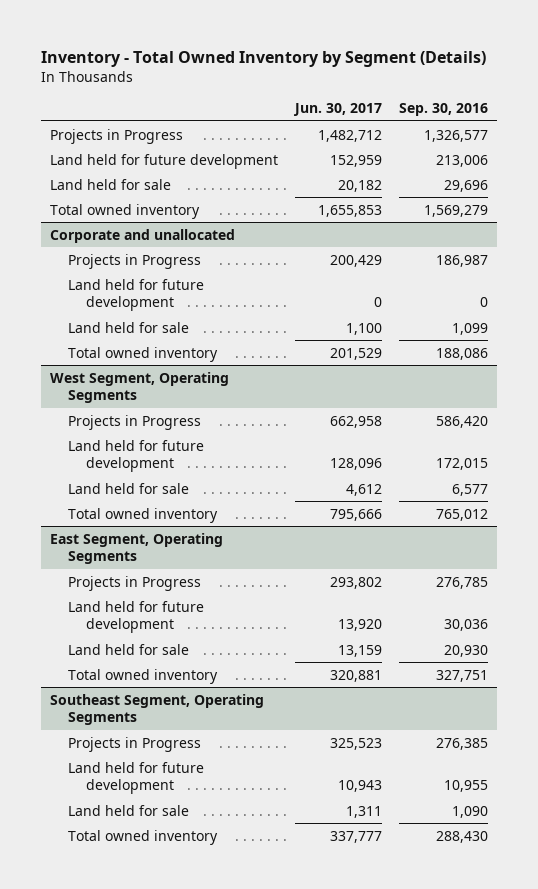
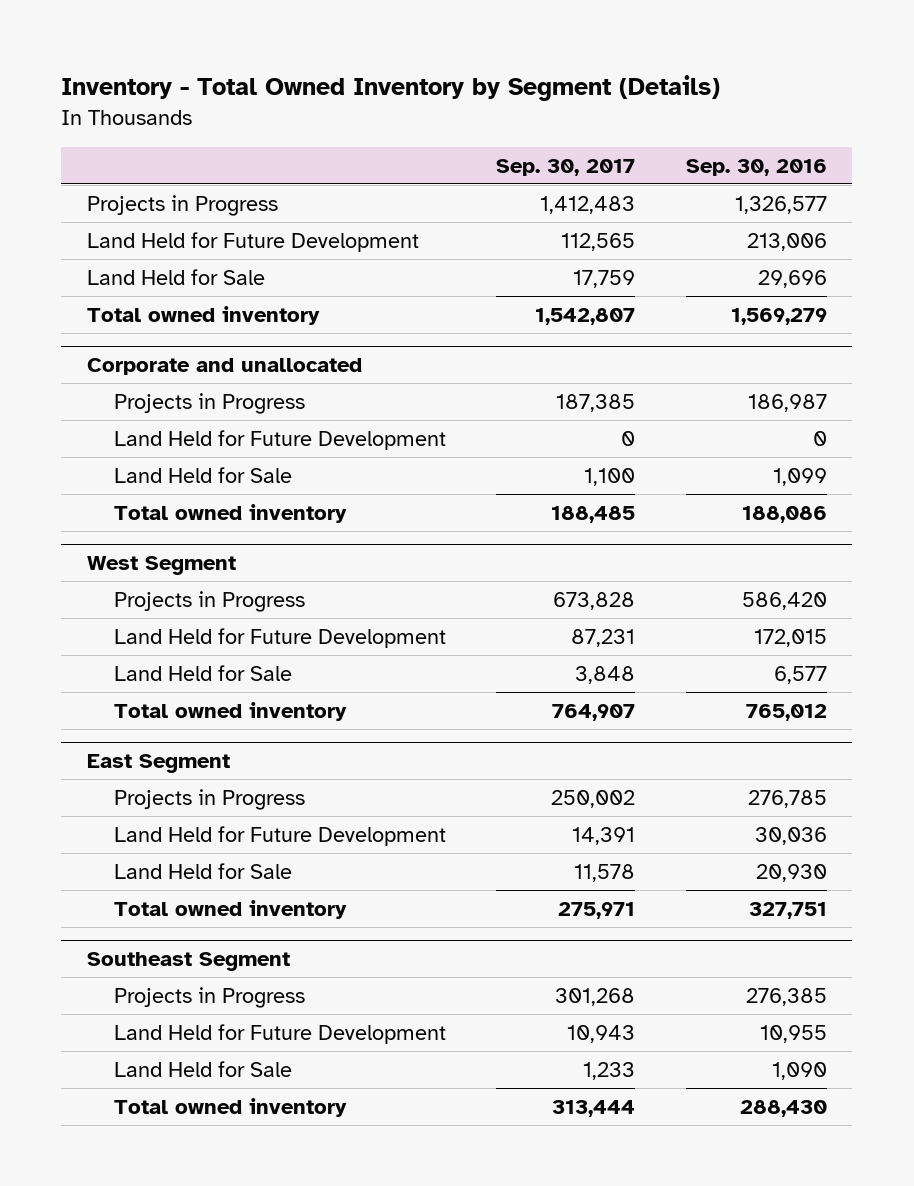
- | Jun. 30, 2017 | Sep. 30, 2016
+ | Sep. 30, 2017 | Sep. 30, 2016
- Land held for future development | 152,959 | 213,006
- Land held for sale | 20,182 | 29,696
+ Land Held for Future Development | 112,565 | 213,006
+ Land Held for Sale | 17,759 | 29,696
@ Corporate and unallocated
- Land held for future development | 0 | 0
- Land held for sale | 1,100 | 1,099
+ Land Held for Future Development | 0 | 0
+ Land Held for Sale | 1,100 | 1,099
- West Segment, Operating Segments
+ West Segment
- Land held for future development | 128,096 | 172,015
- Land held for sale | 4,612 | 6,577
+ Land Held for Future Development | 87,231 | 172,015
+ Land Held for Sale | 3,848 | 6,577
- East Segment, Operating Segments
+ East Segment
- Land held for future development | 13,920 | 30,036
- Land held for sale | 13,159 | 20,930
+ Land Held for Future Development | 14,391 | 30,036
+ Land Held for Sale | 11,578 | 20,930
- Southeast Segment, Operating Segments
+ Southeast Segment
- Land held for future development | 10,943 | 10,955
- Land held for sale | 1,311 | 1,090
+ Land Held for Future Development | 10,943 | 10,955
+ Land Held for Sale | 1,233 | 1,090

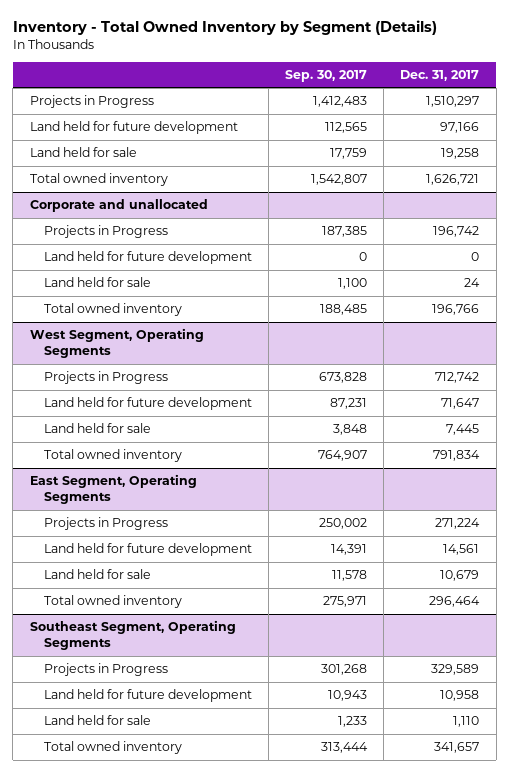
- | Sep. 30, 2017 | Sep. 30, 2016
+ | Sep. 30, 2017 | Dec. 31, 2017
- Land Held for Future Development | 112,565 | 213,006
- Land Held for Sale | 17,759 | 29,696
+ Land held for future development | 112,565 | 97,166
+ Land held for sale | 17,759 | 19,258
@ Corporate and unallocated
- Land Held for Future Development | 0 | 0
- Land Held for Sale | 1,100 | 1,099
+ Land held for future development | 0 | 0
+ Land held for sale | 1,100 | 24
- West Segment
+ West Segment, Operating Segments
- Land Held for Future Development | 87,231 | 172,015
- Land Held for Sale | 3,848 | 6,577
+ Land held for future development | 87,231 | 71,647
+ Land held for sale | 3,848 | 7,445
- East Segment
+ East Segment, Operating Segments
- Land Held for Future Development | 14,391 | 30,036
- Land Held for Sale | 11,578 | 20,930
+ Land held for future development | 14,391 | 14,561
+ Land held for sale | 11,578 | 10,679
- Southeast Segment
+ Southeast Segment, Operating Segments
- Land Held for Future Development | 10,943 | 10,955
- Land Held for Sale | 1,233 | 1,090
+ Land held for future development | 10,943 | 10,958
+ Land held for sale | 1,233 | 1,110

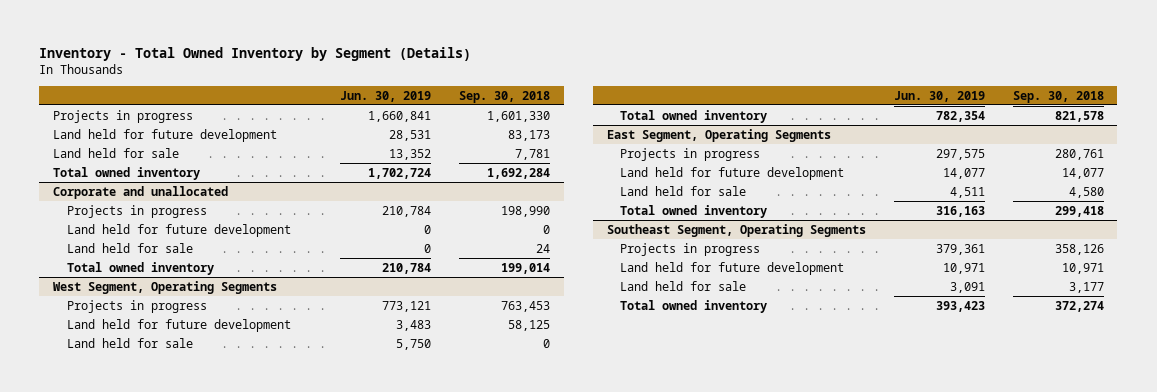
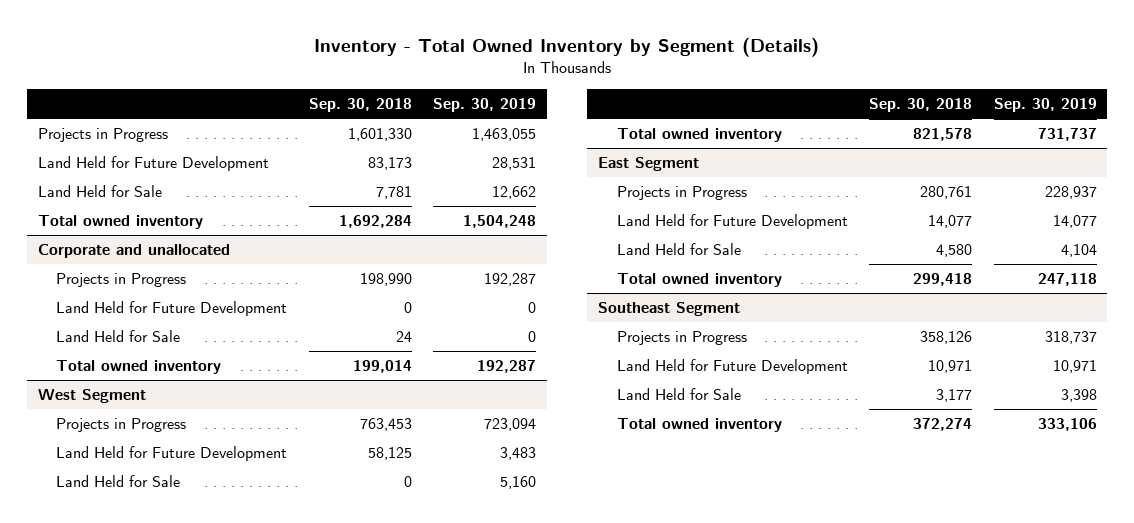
- | Jun. 30, 2019 | Sep. 30, 2018
+ | Sep. 30, 2018 | Sep. 30, 2019
- Projects in progress | 1,660,841 | 1,601,330
- Land held for future development | 28,531 | 83,173
- Land held for sale | 13,352 | 7,781
+ Projects in Progress | 1,601,330 | 1,463,055
+ Land Held for Future Development | 83,173 | 28,531
+ Land Held for Sale | 7,781 | 12,662
@ Corporate and unallocated
- Projects in progress | 210,784 | 198,990
- Land held for future development | 0 | 0
- Land held for sale | 0 | 24
+ Projects in Progress | 198,990 | 192,287
+ Land Held for Future Development | 0 | 0
+ Land Held for Sale | 24 | 0
- West Segment, Operating Segments
- Projects in progress | 773,121 | 763,453
- Land held for future development | 3,483 | 58,125
- Land held for sale | 5,750 | 0
+ West Segment
+ Projects in Progress | 763,453 | 723,094
+ Land Held for Future Development | 58,125 | 3,483
+ Land Held for Sale | 0 | 5,160
- East Segment, Operating Segments
- Projects in progress | 297,575 | 280,761
- Land held for future development | 14,077 | 14,077
- Land held for sale | 4,511 | 4,580
+ East Segment
+ Projects in Progress | 280,761 | 228,937
+ Land Held for Future Development | 14,077 | 14,077
+ Land Held for Sale | 4,580 | 4,104
- Southeast Segment, Operating Segments
- Projects in progress | 379,361 | 358,126
- Land held for future development | 10,971 | 10,971
- Land held for sale | 3,091 | 3,177
+ Southeast Segment
+ Projects in Progress | 358,126 | 318,737
+ Land Held for Future Development | 10,971 | 10,971
+ Land Held for Sale | 3,177 | 3,398

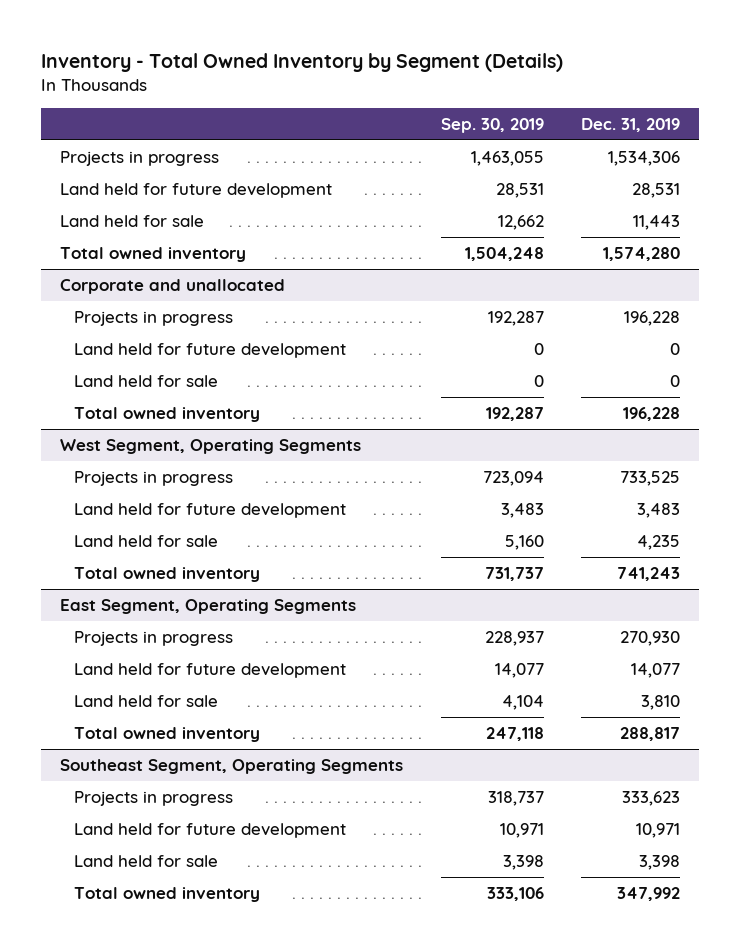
- | Sep. 30, 2018 | Sep. 30, 2019
+ | Sep. 30, 2019 | Dec. 31, 2019
- Projects in Progress | 1,601,330 | 1,463,055
- Land Held for Future Development | 83,173 | 28,531
- Land Held for Sale | 7,781 | 12,662
+ Projects in progress | 1,463,055 | 1,534,306
+ Land held for future development | 28,531 | 28,531
+ Land held for sale | 12,662 | 11,443
@ Corporate and unallocated
- Projects in Progress | 198,990 | 192,287
- Land Held for Future Development | 0 | 0
- Land Held for Sale | 24 | 0
+ Projects in progress | 192,287 | 196,228
+ Land held for future development | 0 | 0
+ Land held for sale | 0 | 0
- West Segment
- Projects in Progress | 763,453 | 723,094
- Land Held for Future Development | 58,125 | 3,483
- Land Held for Sale | 0 | 5,160
+ West Segment, Operating Segments
+ Projects in progress | 723,094 | 733,525
+ Land held for future development | 3,483 | 3,483
+ Land held for sale | 5,160 | 4,235
- East Segment
- Projects in Progress | 280,761 | 228,937
- Land Held for Future Development | 14,077 | 14,077
- Land Held for Sale | 4,580 | 4,104
+ East Segment, Operating Segments
+ Projects in progress | 228,937 | 270,930
+ Land held for future development | 14,077 | 14,077
+ Land held for sale | 4,104 | 3,810
- Southeast Segment
- Projects in Progress | 358,126 | 318,737
- Land Held for Future Development | 10,971 | 10,971
- Land Held for Sale | 3,177 | 3,398
+ Southeast Segment, Operating Segments
+ Projects in progress | 318,737 | 333,623
+ Land held for future development | 10,971 | 10,971
+ Land held for sale | 3,398 | 3,398

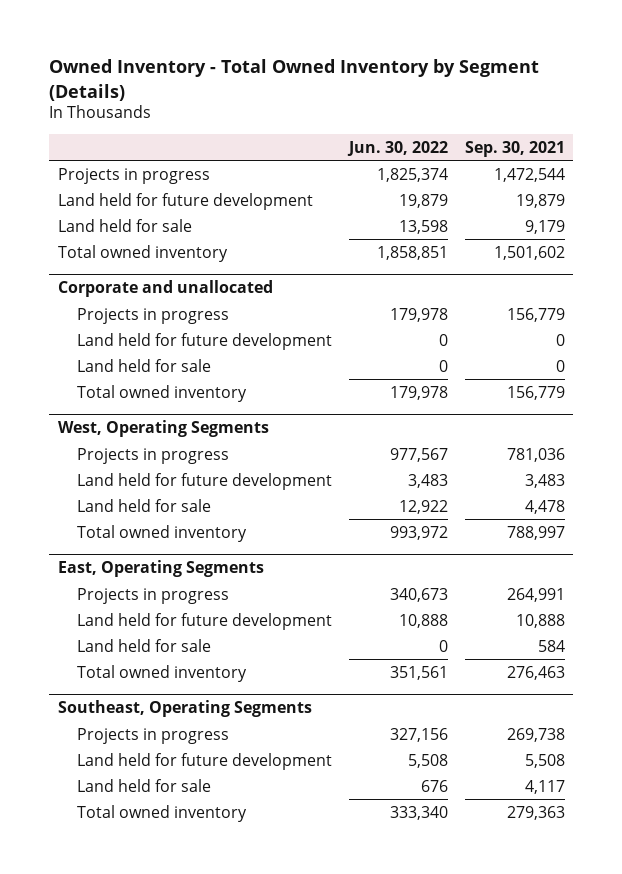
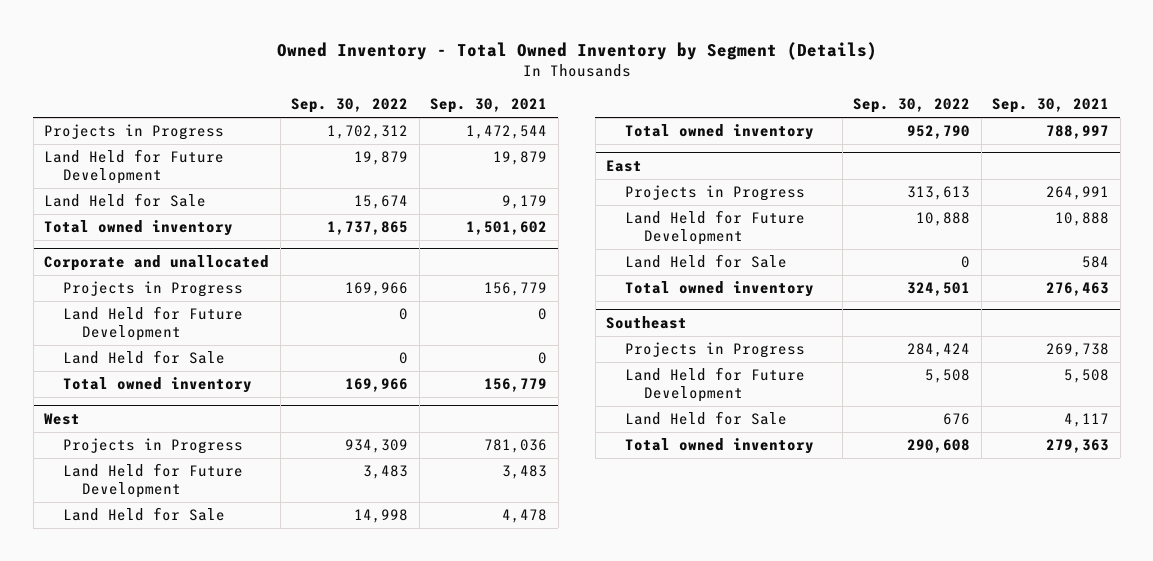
- | Jun. 30, 2022 | Sep. 30, 2021
+ | Sep. 30, 2022 | Sep. 30, 2021
- Projects in progress | 1,825,374 | 1,472,544
- Land held for future development | 19,879 | 19,879
- Land held for sale | 13,598 | 9,179
+ Projects in Progress | 1,702,312 | 1,472,544
+ Land Held for Future Development | 19,879 | 19,879
+ Land Held for Sale | 15,674 | 9,179
@ Corporate and unallocated
- Projects in progress | 179,978 | 156,779
- Land held for future development | 0 | 0
- Land held for sale | 0 | 0
+ Projects in Progress | 169,966 | 156,779
+ Land Held for Future Development | 0 | 0
+ Land Held for Sale | 0 | 0
- West, Operating Segments
- Projects in progress | 977,567 | 781,036
- Land held for future development | 3,483 | 3,483
- Land held for sale | 12,922 | 4,478
+ West
+ Projects in Progress | 934,309 | 781,036
+ Land Held for Future Development | 3,483 | 3,483
+ Land Held for Sale | 14,998 | 4,478
- East, Operating Segments
- Projects in progress | 340,673 | 264,991
- Land held for future development | 10,888 | 10,888
- Land held for sale | 0 | 584
+ East
+ Projects in Progress | 313,613 | 264,991
+ Land Held for Future Development | 10,888 | 10,888
+ Land Held for Sale | 0 | 584
- Southeast, Operating Segments
- Projects in progress | 327,156 | 269,738
- Land held for future development | 5,508 | 5,508
- Land held for sale | 676 | 4,117
+ Southeast
+ Projects in Progress | 284,424 | 269,738
+ Land Held for Future Development | 5,508 | 5,508
+ Land Held for Sale | 676 | 4,117

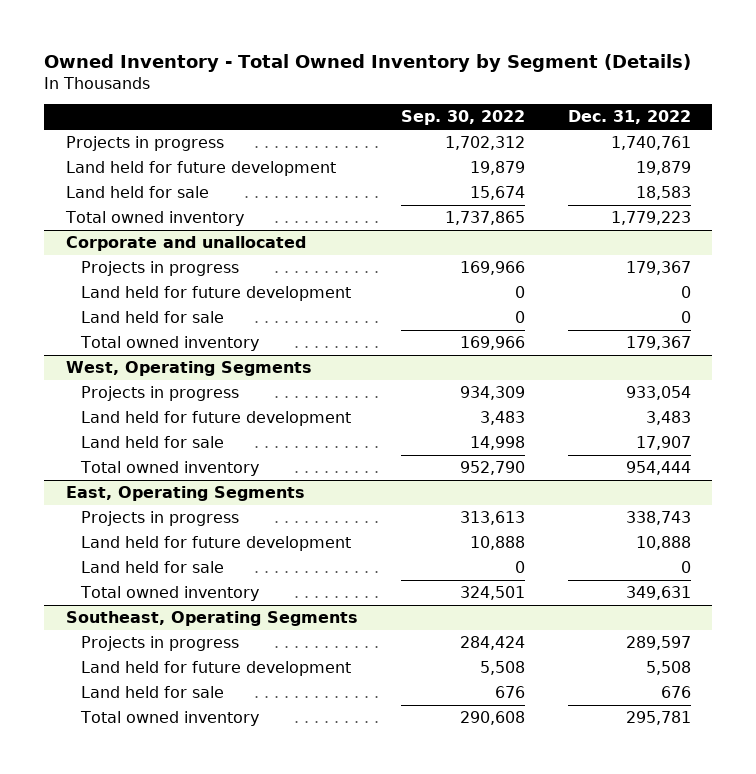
- | Sep. 30, 2022 | Sep. 30, 2021
+ | Sep. 30, 2022 | Dec. 31, 2022
- Projects in Progress | 1,702,312 | 1,472,544
- Land Held for Future Development | 19,879 | 19,879
- Land Held for Sale | 15,674 | 9,179
+ Projects in progress | 1,702,312 | 1,740,761
+ Land held for future development | 19,879 | 19,879
+ Land held for sale | 15,674 | 18,583
@ Corporate and unallocated
- Projects in Progress | 169,966 | 156,779
- Land Held for Future Development | 0 | 0
- Land Held for Sale | 0 | 0
+ Projects in progress | 169,966 | 179,367
+ Land held for future development | 0 | 0
+ Land held for sale | 0 | 0
- West
- Projects in Progress | 934,309 | 781,036
- Land Held for Future Development | 3,483 | 3,483
- Land Held for Sale | 14,998 | 4,478
+ West, Operating Segments
+ Projects in progress | 934,309 | 933,054
+ Land held for future development | 3,483 | 3,483
+ Land held for sale | 14,998 | 17,907
- East
- Projects in Progress | 313,613 | 264,991
- Land Held for Future Development | 10,888 | 10,888
- Land Held for Sale | 0 | 584
+ East, Operating Segments
+ Projects in progress | 313,613 | 338,743
+ Land held for future development | 10,888 | 10,888
+ Land held for sale | 0 | 0
- Southeast
- Projects in Progress | 284,424 | 269,738
- Land Held for Future Development | 5,508 | 5,508
- Land Held for Sale | 676 | 4,117
+ Southeast, Operating Segments
+ Projects in progress | 284,424 | 289,597
+ Land held for future development | 5,508 | 5,508
+ Land held for sale | 676 | 676

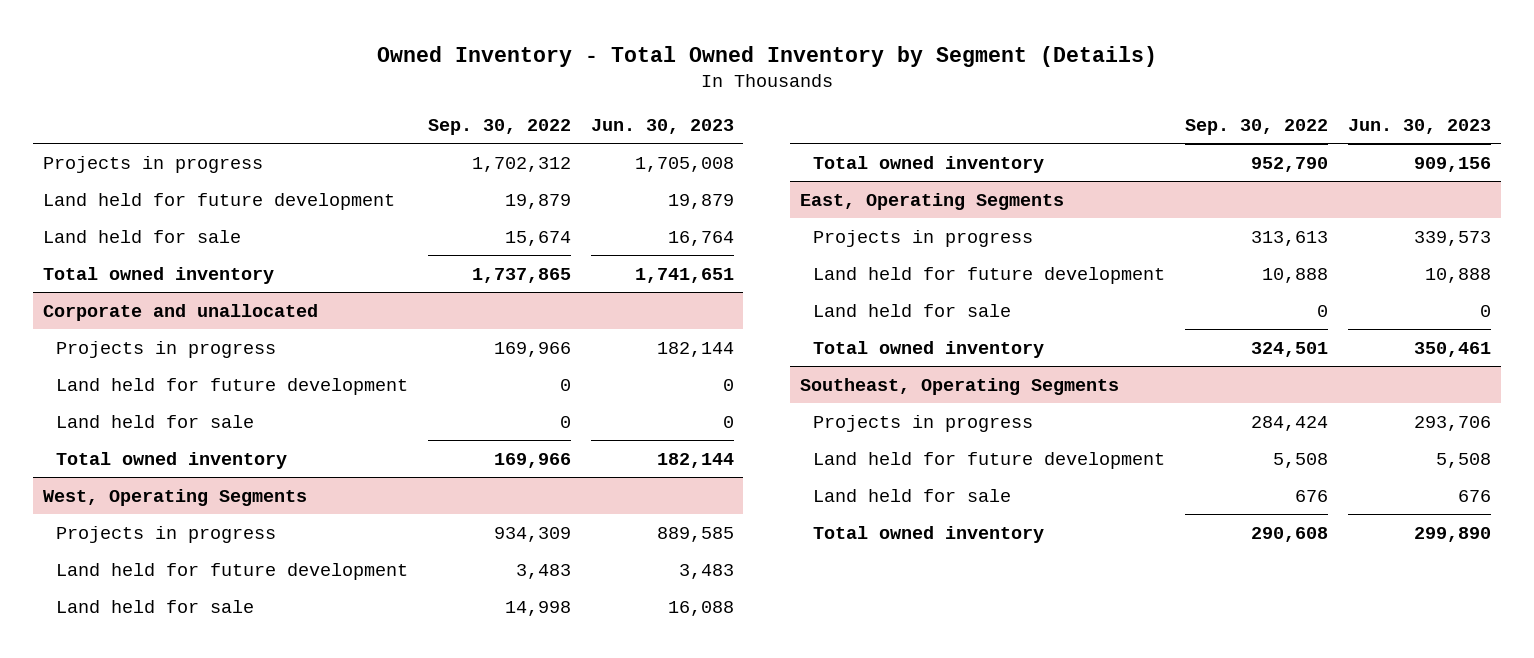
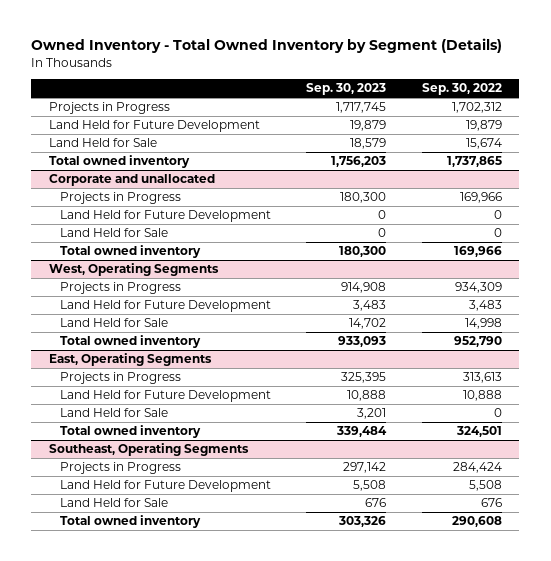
- | Sep. 30, 2022 | Jun. 30, 2023
+ | Sep. 30, 2023 | Sep. 30, 2022
- Projects in progress | 1,702,312 | 1,705,008
- Land held for future development | 19,879 | 19,879
- Land held for sale | 15,674 | 16,764
+ Projects in Progress | 1,717,745 | 1,702,312
+ Land Held for Future Development | 19,879 | 19,879
+ Land Held for Sale | 18,579 | 15,674
@ Corporate and unallocated
- Projects in progress | 169,966 | 182,144
- Land held for future development | 0 | 0
- Land held for sale | 0 | 0
+ Projects in Progress | 180,300 | 169,966
+ Land Held for Future Development | 0 | 0
+ Land Held for Sale | 0 | 0
@ West, Operating Segments
- Projects in progress | 934,309 | 889,585
- Land held for future development | 3,483 | 3,483
- Land held for sale | 14,998 | 16,088
+ Projects in Progress | 914,908 | 934,309
+ Land Held for Future Development | 3,483 | 3,483
+ Land Held for Sale | 14,702 | 14,998
@ East, Operating Segments
- Projects in progress | 313,613 | 339,573
- Land held for future development | 10,888 | 10,888
- Land held for sale | 0 | 0
+ Projects in Progress | 325,395 | 313,613
+ Land Held for Future Development | 10,888 | 10,888
+ Land Held for Sale | 3,201 | 0
@ Southeast, Operating Segments
- Projects in progress | 284,424 | 293,706
- Land held for future development | 5,508 | 5,508
- Land held for sale | 676 | 676
+ Projects in Progress | 297,142 | 284,424
+ Land Held for Future Development | 5,508 | 5,508
+ Land Held for Sale | 676 | 676

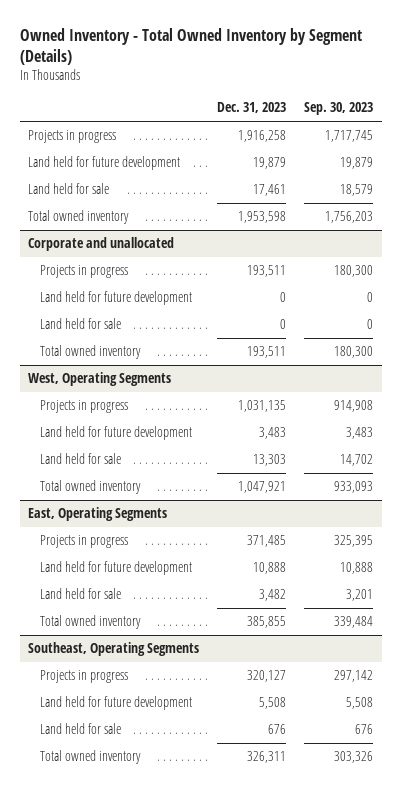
- | Sep. 30, 2023 | Sep. 30, 2022
+ | Dec. 31, 2023 | Sep. 30, 2023
- Projects in Progress | 1,717,745 | 1,702,312
- Land Held for Future Development | 19,879 | 19,879
- Land Held for Sale | 18,579 | 15,674
+ Projects in progress | 1,916,258 | 1,717,745
+ Land held for future development | 19,879 | 19,879
+ Land held for sale | 17,461 | 18,579
@ Corporate and unallocated
- Projects in Progress | 180,300 | 169,966
- Land Held for Future Development | 0 | 0
- Land Held for Sale | 0 | 0
+ Projects in progress | 193,511 | 180,300
+ Land held for future development | 0 | 0
+ Land held for sale | 0 | 0
@ West, Operating Segments
- Projects in Progress | 914,908 | 934,309
- Land Held for Future Development | 3,483 | 3,483
- Land Held for Sale | 14,702 | 14,998
+ Projects in progress | 1,031,135 | 914,908
+ Land held for future development | 3,483 | 3,483
+ Land held for sale | 13,303 | 14,702
@ East, Operating Segments
- Projects in Progress | 325,395 | 313,613
- Land Held for Future Development | 10,888 | 10,888
- Land Held for Sale | 3,201 | 0
+ Projects in progress | 371,485 | 325,395
+ Land held for future development | 10,888 | 10,888
+ Land held for sale | 3,482 | 3,201
@ Southeast, Operating Segments
- Projects in Progress | 297,142 | 284,424
- Land Held for Future Development | 5,508 | 5,508
- Land Held for Sale | 676 | 676
+ Projects in progress | 320,127 | 297,142
+ Land held for future development | 5,508 | 5,508
+ Land held for sale | 676 | 676

